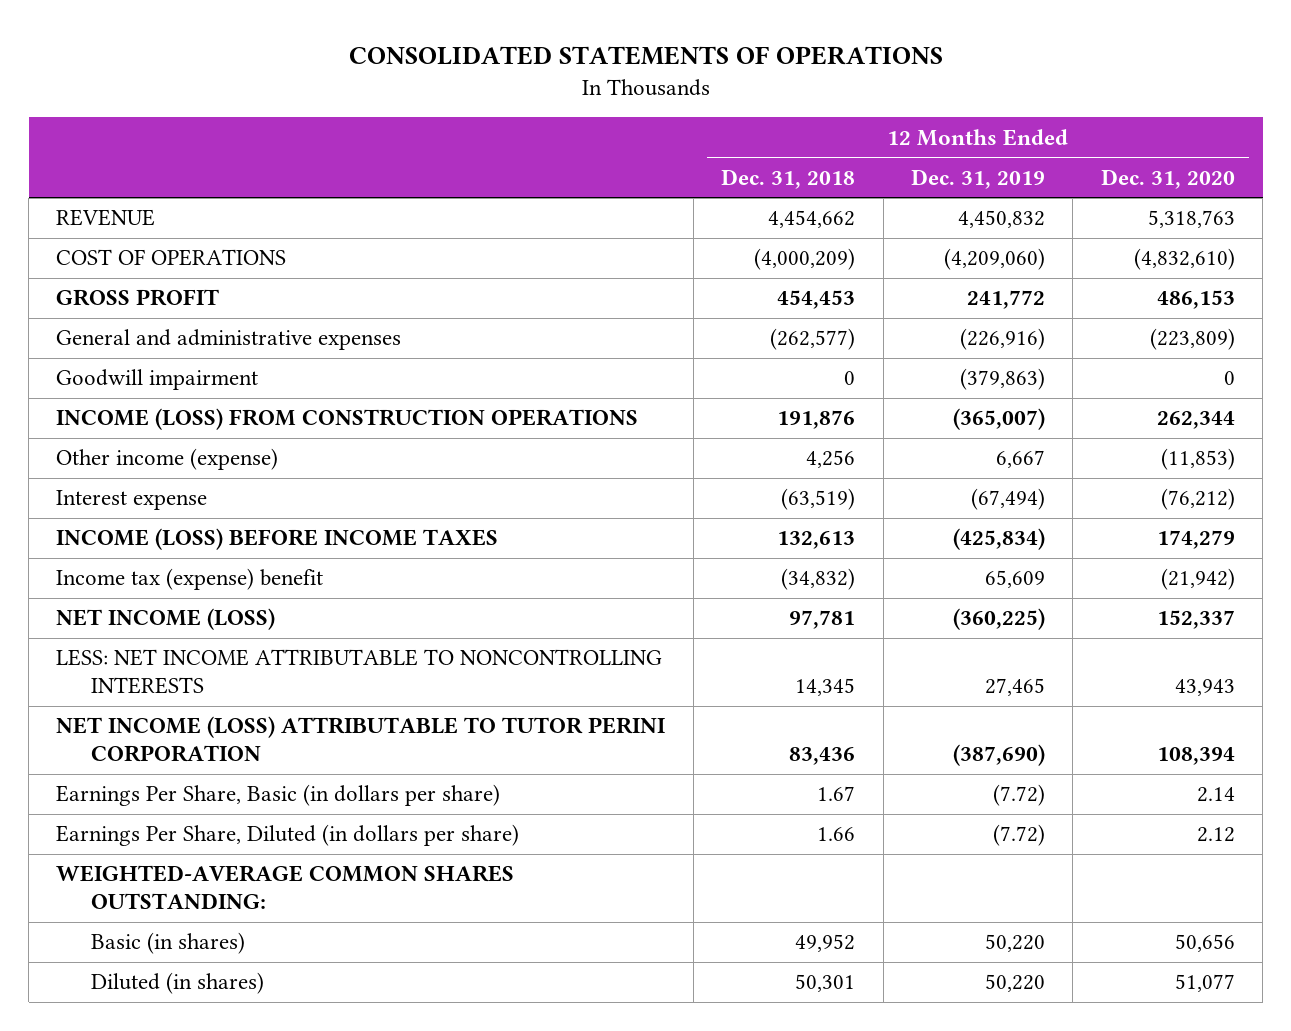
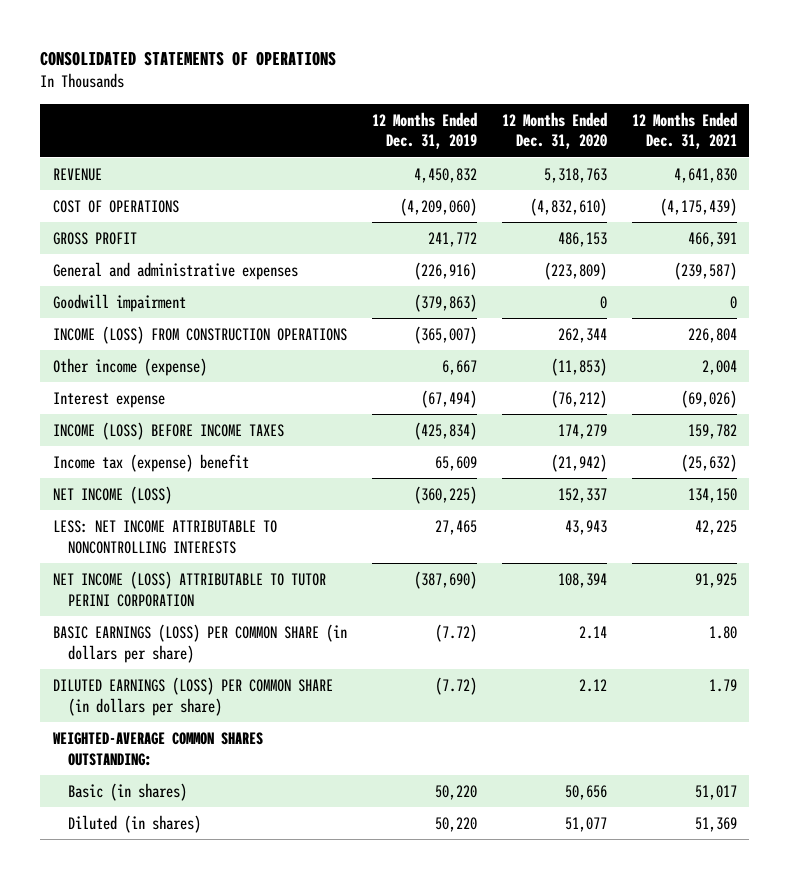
- | 12 Months Ended Dec. 31, 2018 | 12 Months Ended Dec. 31, 2019 | 12 Months Ended Dec. 31, 2020
+ | 12 Months Ended Dec. 31, 2019 | 12 Months Ended Dec. 31, 2020 | 12 Months Ended Dec. 31, 2021
- Earnings Per Share, Basic (in dollars per share) | 1.67 | (7.72) | 2.14
- Earnings Per Share, Diluted (in dollars per share) | 1.66 | (7.72) | 2.12
+ BASIC EARNINGS (LOSS) PER COMMON SHARE (in dollars per share) | (7.72) | 2.14 | 1.80
+ DILUTED EARNINGS (LOSS) PER COMMON SHARE (in dollars per share) | (7.72) | 2.12 | 1.79

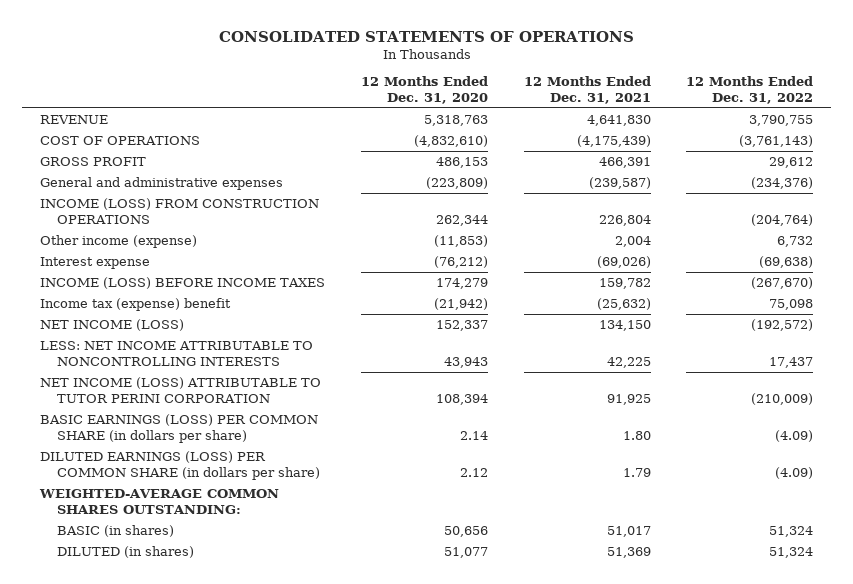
- | 12 Months Ended Dec. 31, 2019 | 12 Months Ended Dec. 31, 2020 | 12 Months Ended Dec. 31, 2021
+ | 12 Months Ended Dec. 31, 2020 | 12 Months Ended Dec. 31, 2021 | 12 Months Ended Dec. 31, 2022
- Goodwill impairment | (379,863) | 0 | 0
- Basic (in shares) | 50,220 | 50,656 | 51,017
- Diluted (in shares) | 50,220 | 51,077 | 51,369
+ BASIC (in shares) | 50,656 | 51,017 | 51,324
+ DILUTED (in shares) | 51,077 | 51,369 | 51,324

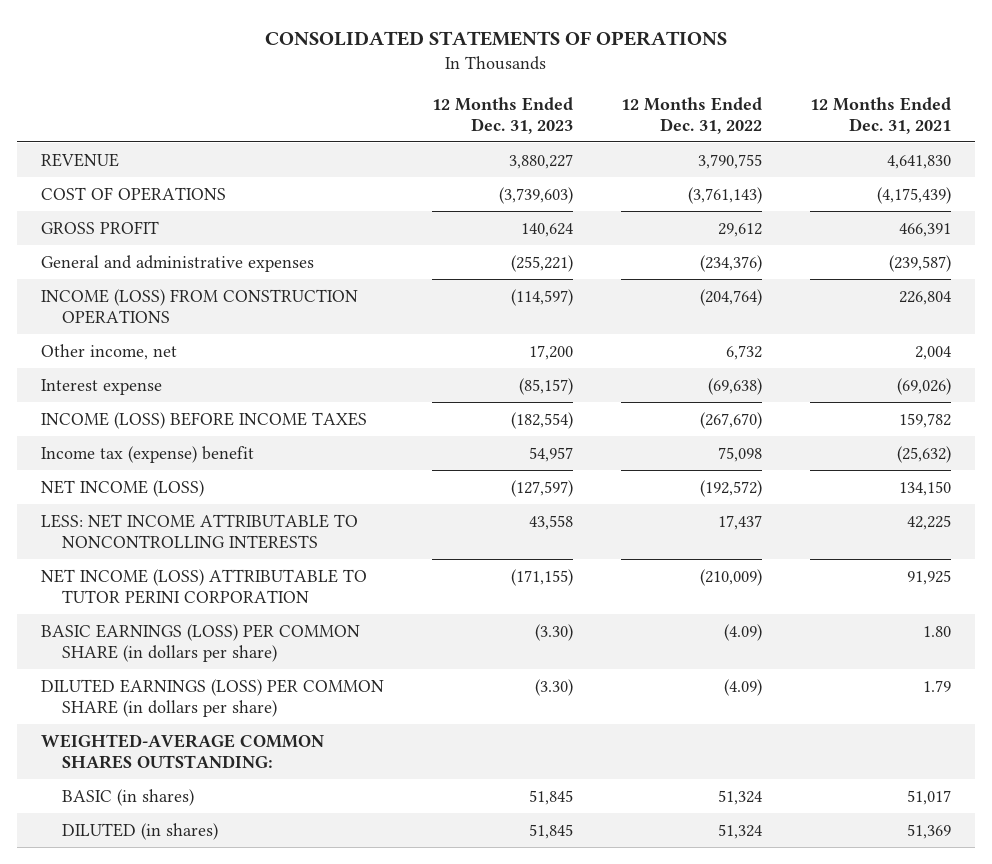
- | 12 Months Ended Dec. 31, 2020 | 12 Months Ended Dec. 31, 2021 | 12 Months Ended Dec. 31, 2022
+ | 12 Months Ended Dec. 31, 2023 | 12 Months Ended Dec. 31, 2022 | 12 Months Ended Dec. 31, 2021
- Other income (expense) | (11,853) | 2,004 | 6,732
+ Other income, net | 17,200 | 6,732 | 2,004

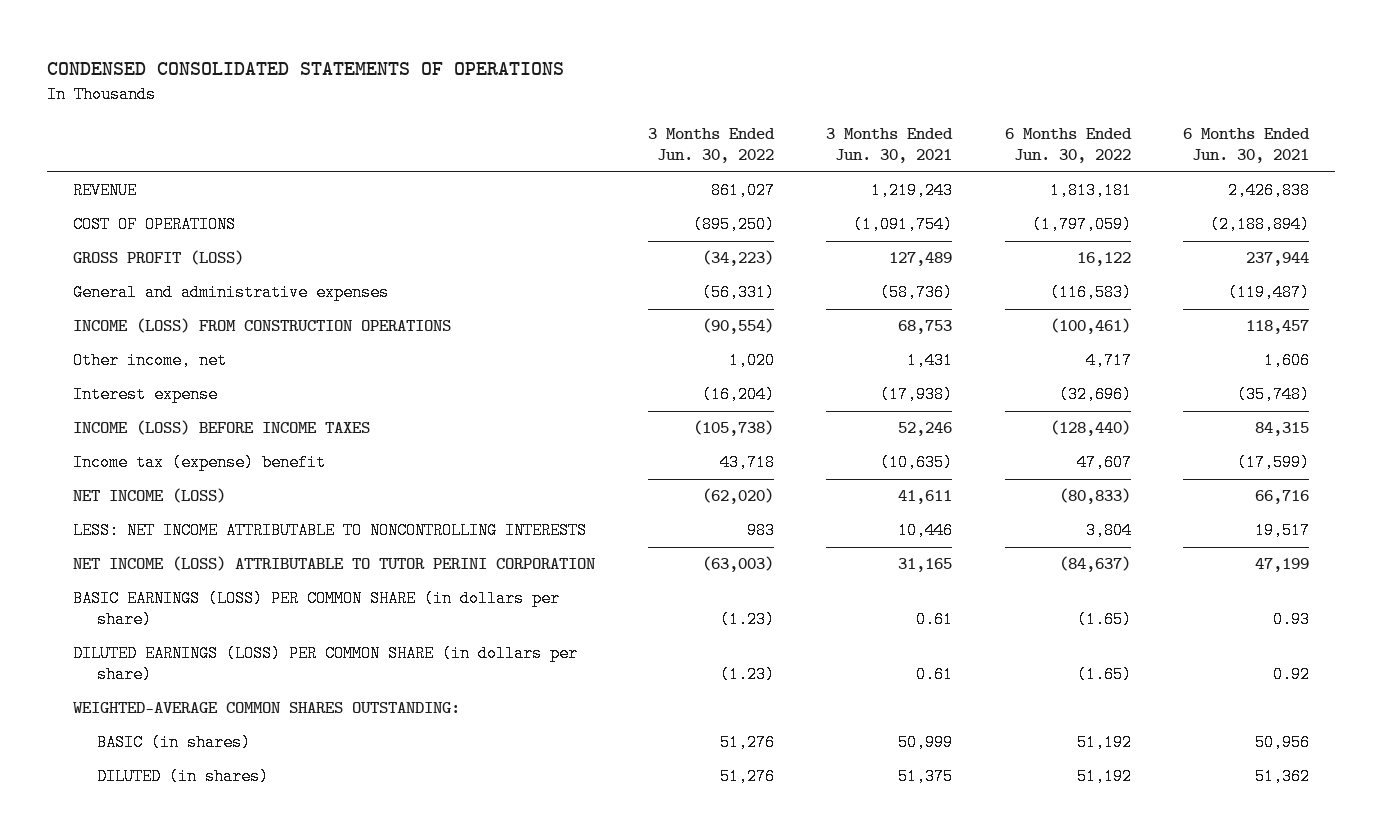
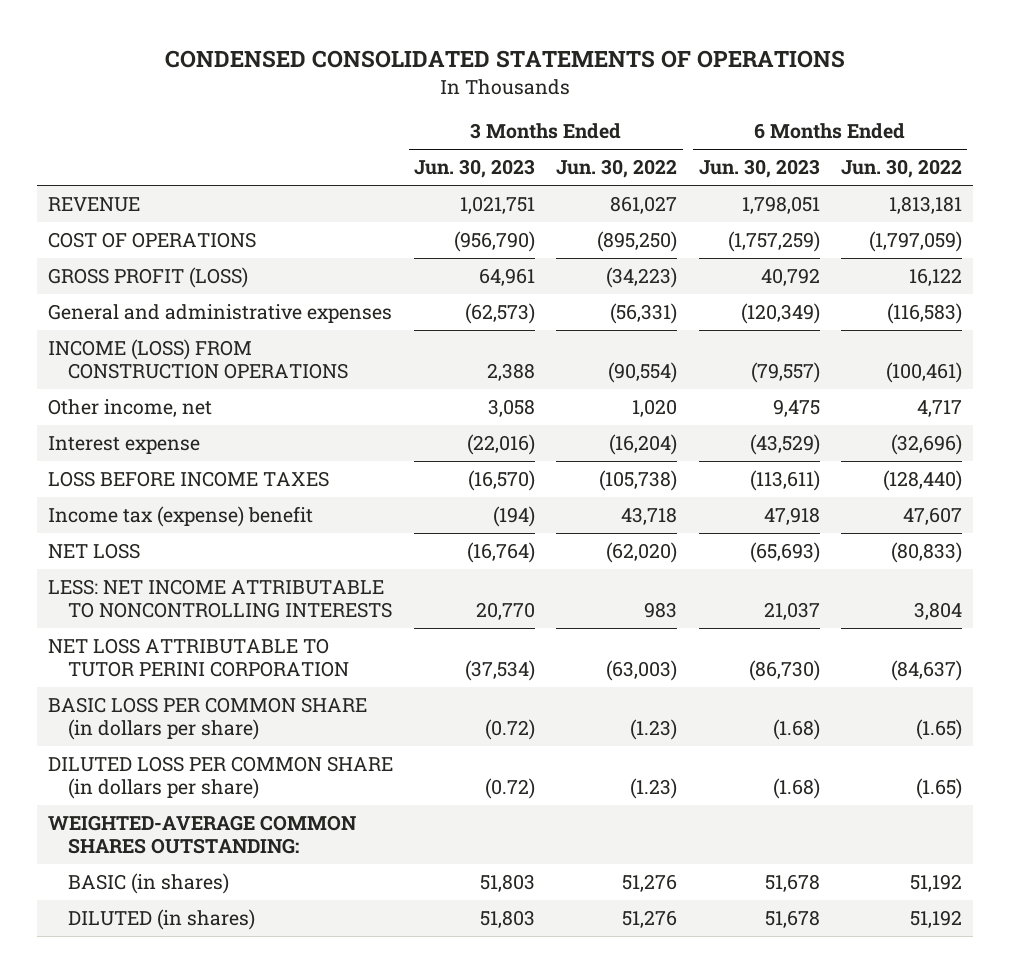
- | 3 Months Ended Jun. 30, 2022 | 3 Months Ended Jun. 30, 2021 | 6 Months Ended Jun. 30, 2022 | 6 Months Ended Jun. 30, 2021
+ | 3 Months Ended Jun. 30, 2023 | 3 Months Ended Jun. 30, 2022 | 6 Months Ended Jun. 30, 2023 | 6 Months Ended Jun. 30, 2022
- INCOME (LOSS) BEFORE INCOME TAXES | (105,738) | 52,246 | (128,440) | 84,315
+ LOSS BEFORE INCOME TAXES | (16,570) | (105,738) | (113,611) | (128,440)
- NET INCOME (LOSS) | (62,020) | 41,611 | (80,833) | 66,716
+ NET LOSS | (16,764) | (62,020) | (65,693) | (80,833)
- NET INCOME (LOSS) ATTRIBUTABLE TO TUTOR PERINI CORPORATION | (63,003) | 31,165 | (84,637) | 47,199
- BASIC EARNINGS (LOSS) PER COMMON SHARE (in dollars per share) | (1.23) | 0.61 | (1.65) | 0.93
- DILUTED EARNINGS (LOSS) PER COMMON SHARE (in dollars per share) | (1.23) | 0.61 | (1.65) | 0.92
+ NET LOSS ATTRIBUTABLE TO TUTOR PERINI CORPORATION | (37,534) | (63,003) | (86,730) | (84,637)
+ BASIC LOSS PER COMMON SHARE (in dollars per share) | (0.72) | (1.23) | (1.68) | (1.65)
+ DILUTED LOSS PER COMMON SHARE (in dollars per share) | (0.72) | (1.23) | (1.68) | (1.65)

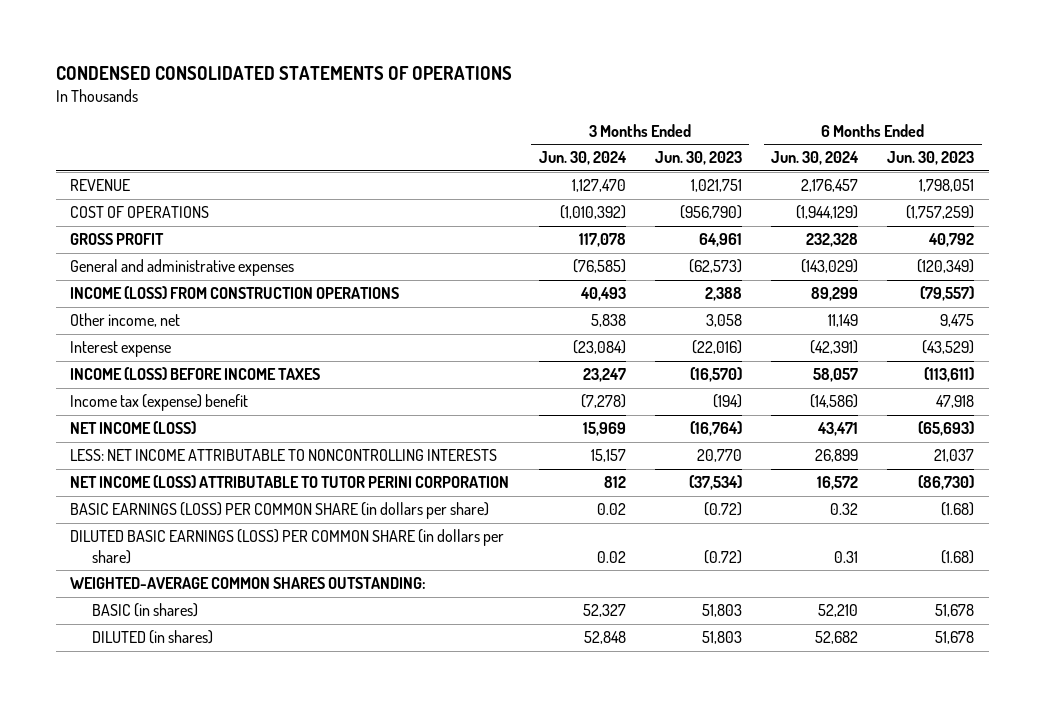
- | 3 Months Ended Jun. 30, 2023 | 3 Months Ended Jun. 30, 2022 | 6 Months Ended Jun. 30, 2023 | 6 Months Ended Jun. 30, 2022
+ | 3 Months Ended Jun. 30, 2024 | 3 Months Ended Jun. 30, 2023 | 6 Months Ended Jun. 30, 2024 | 6 Months Ended Jun. 30, 2023
- GROSS PROFIT (LOSS) | 64,961 | (34,223) | 40,792 | 16,122
+ GROSS PROFIT | 117,078 | 64,961 | 232,328 | 40,792
- LOSS BEFORE INCOME TAXES | (16,570) | (105,738) | (113,611) | (128,440)
+ INCOME (LOSS) BEFORE INCOME TAXES | 23,247 | (16,570) | 58,057 | (113,611)
- NET LOSS | (16,764) | (62,020) | (65,693) | (80,833)
+ NET INCOME (LOSS) | 15,969 | (16,764) | 43,471 | (65,693)
- NET LOSS ATTRIBUTABLE TO TUTOR PERINI CORPORATION | (37,534) | (63,003) | (86,730) | (84,637)
- BASIC LOSS PER COMMON SHARE (in dollars per share) | (0.72) | (1.23) | (1.68) | (1.65)
- DILUTED LOSS PER COMMON SHARE (in dollars per share) | (0.72) | (1.23) | (1.68) | (1.65)
+ NET INCOME (LOSS) ATTRIBUTABLE TO TUTOR PERINI CORPORATION | 812 | (37,534) | 16,572 | (86,730)
+ BASIC EARNINGS (LOSS) PER COMMON SHARE (in dollars per share) | 0.02 | (0.72) | 0.32 | (1.68)
+ DILUTED BASIC EARNINGS (LOSS) PER COMMON SHARE (in dollars per share) | 0.02 | (0.72) | 0.31 | (1.68)

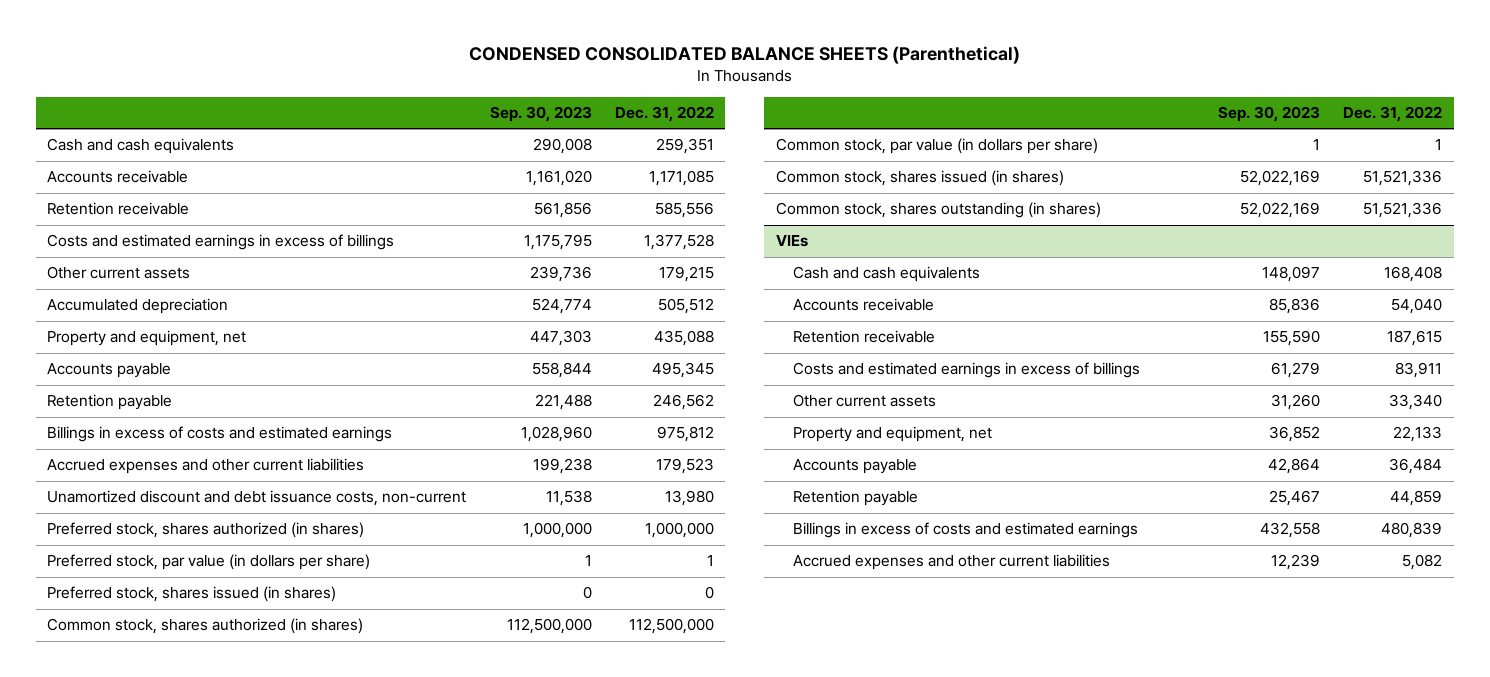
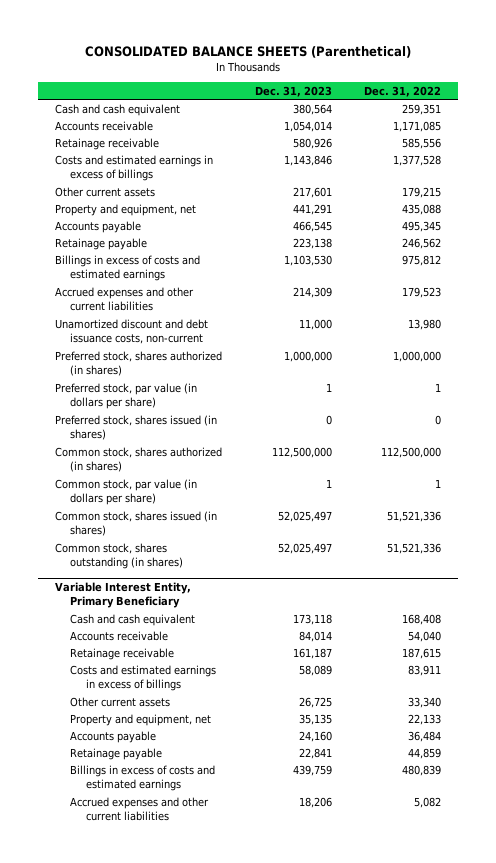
- CONDENSED CONSOLIDATED BALANCE SHEETS (Parenthetical)
+ CONSOLIDATED BALANCE SHEETS (Parenthetical)
- | Sep. 30, 2023 | Dec. 31, 2022
+ | Dec. 31, 2023 | Dec. 31, 2022
- Cash and cash equivalents | 290,008 | 259,351
+ Cash and cash equivalent | 380,564 | 259,351
- Retention receivable | 561,856 | 585,556
+ Retainage receivable | 580,926 | 585,556
- Accumulated depreciation | 524,774 | 505,512
- Retention payable | 221,488 | 246,562
+ Retainage payable | 223,138 | 246,562
- VIEs
- Cash and cash equivalents | 148,097 | 168,408
+ Variable Interest Entity, Primary Beneficiary
+ Cash and cash equivalent | 173,118 | 168,408
- Retention receivable | 155,590 | 187,615
+ Retainage receivable | 161,187 | 187,615
- Retention payable | 25,467 | 44,859
+ Retainage payable | 22,841 | 44,859

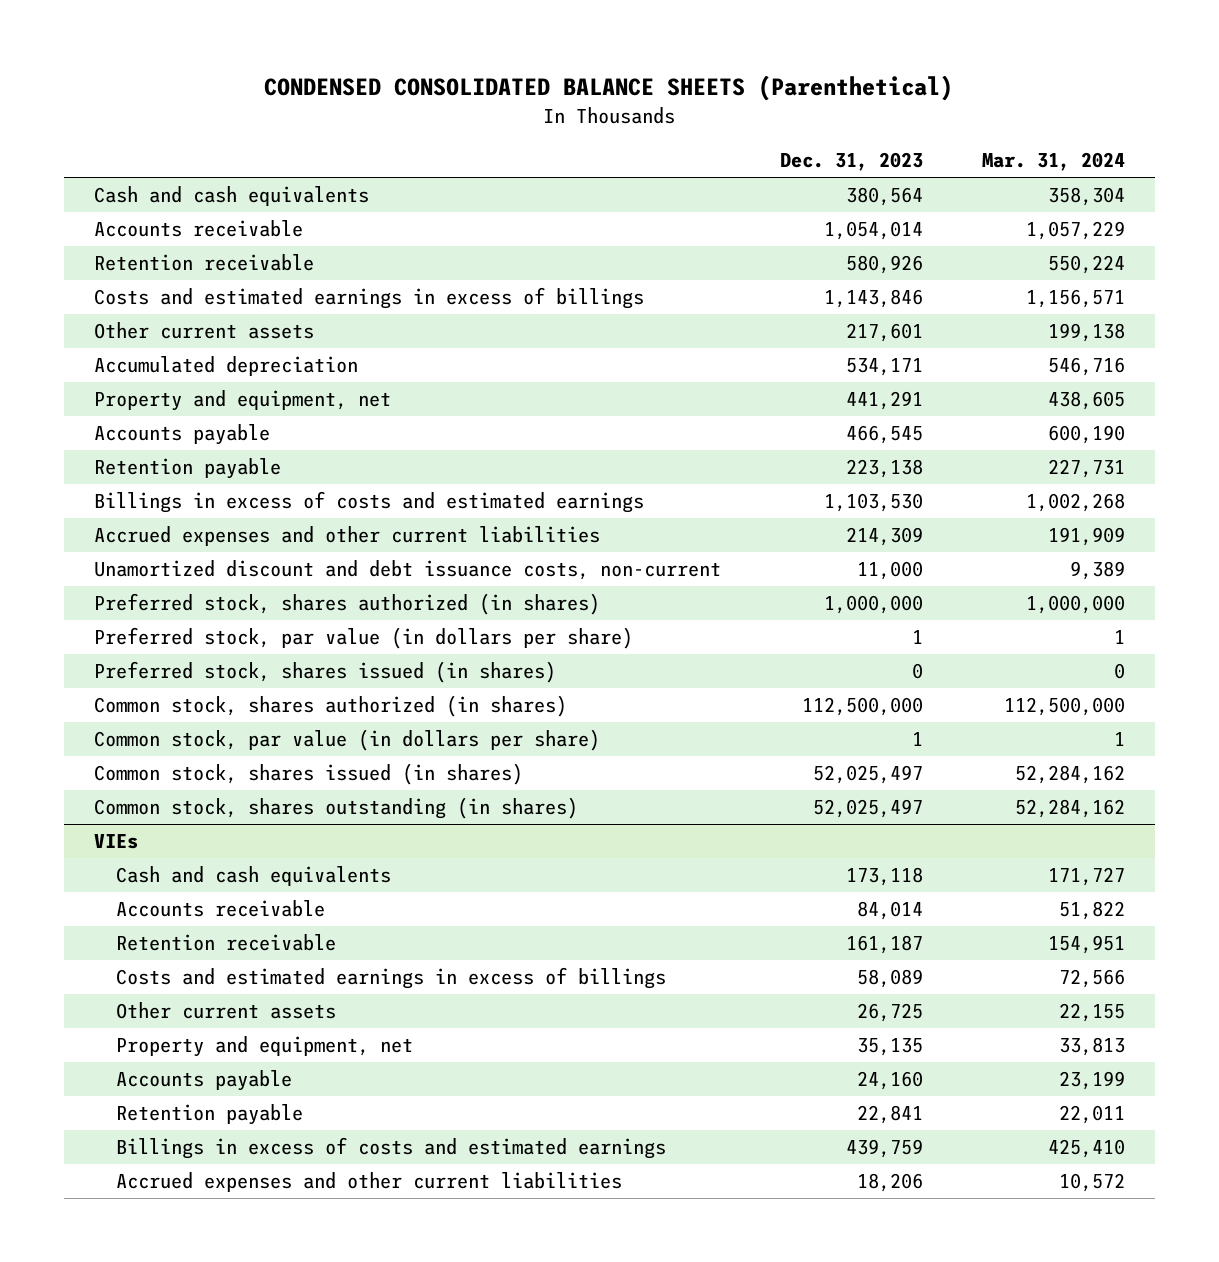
- CONSOLIDATED BALANCE SHEETS (Parenthetical)
+ CONDENSED CONSOLIDATED BALANCE SHEETS (Parenthetical)
- | Dec. 31, 2023 | Dec. 31, 2022
+ | Dec. 31, 2023 | Mar. 31, 2024
- Cash and cash equivalent | 380,564 | 259,351
+ Cash and cash equivalents | 380,564 | 358,304
- Retainage receivable | 580,926 | 585,556
+ Retention receivable | 580,926 | 550,224
+ Accumulated depreciation | 534,171 | 546,716
- Retainage payable | 223,138 | 246,562
+ Retention payable | 223,138 | 227,731
- Variable Interest Entity, Primary Beneficiary
- Cash and cash equivalent | 173,118 | 168,408
+ VIEs
+ Cash and cash equivalents | 173,118 | 171,727
- Retainage receivable | 161,187 | 187,615
+ Retention receivable | 161,187 | 154,951
- Retainage payable | 22,841 | 44,859
+ Retention payable | 22,841 | 22,011

